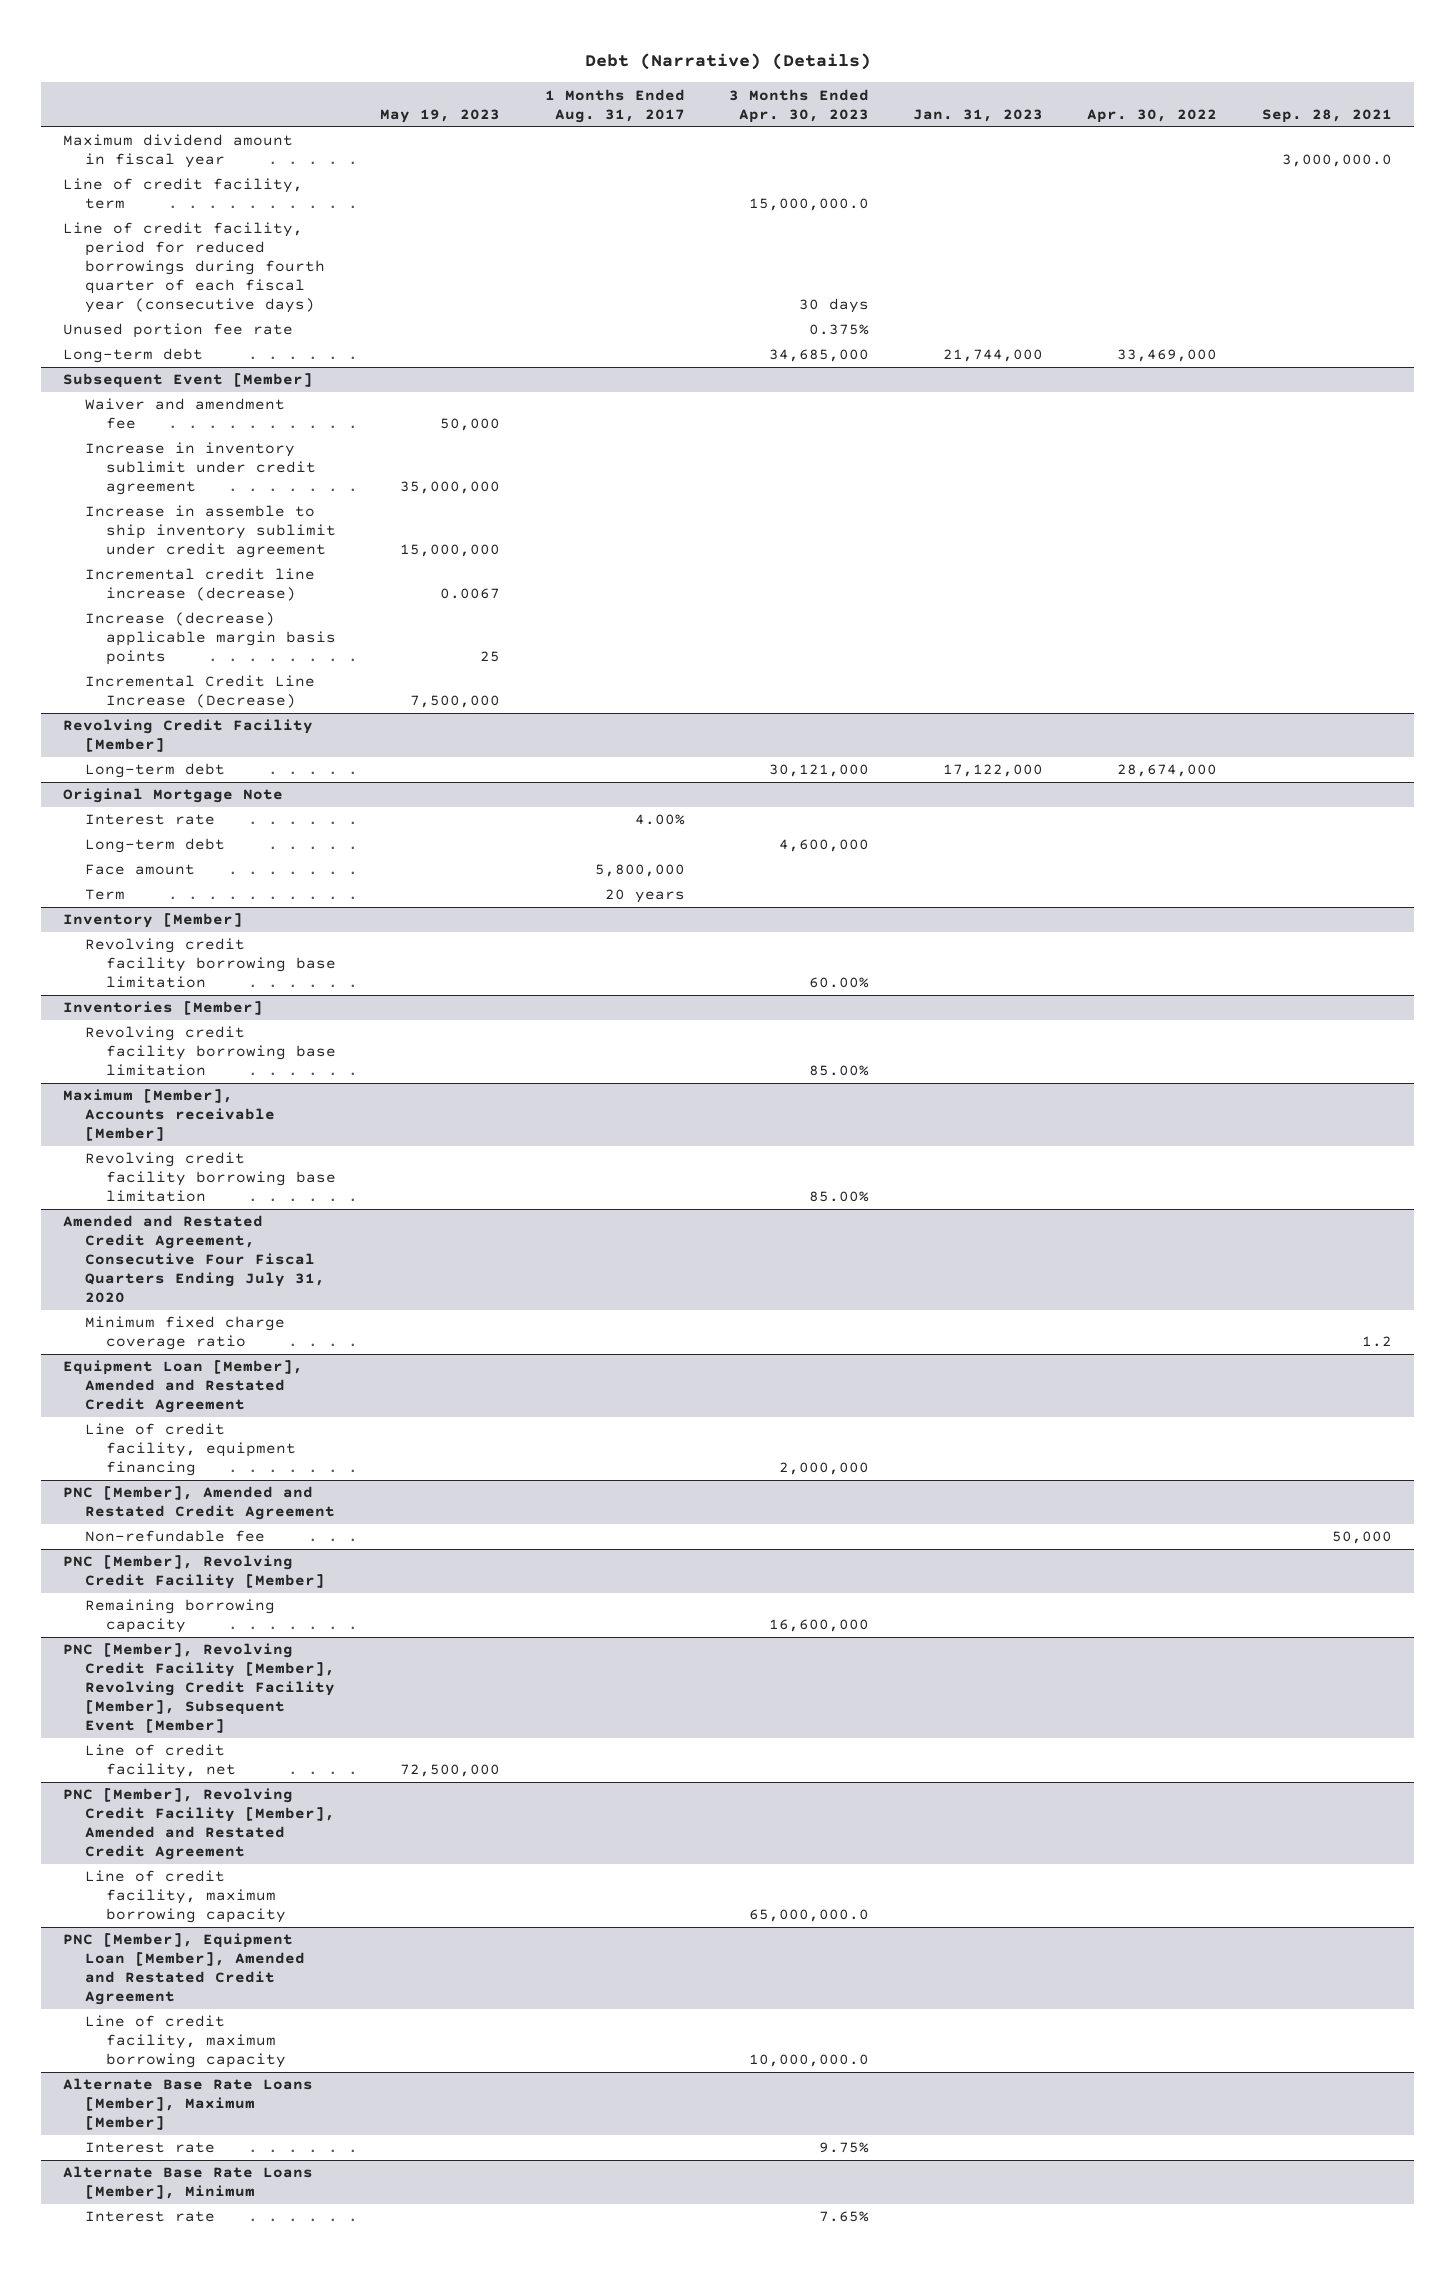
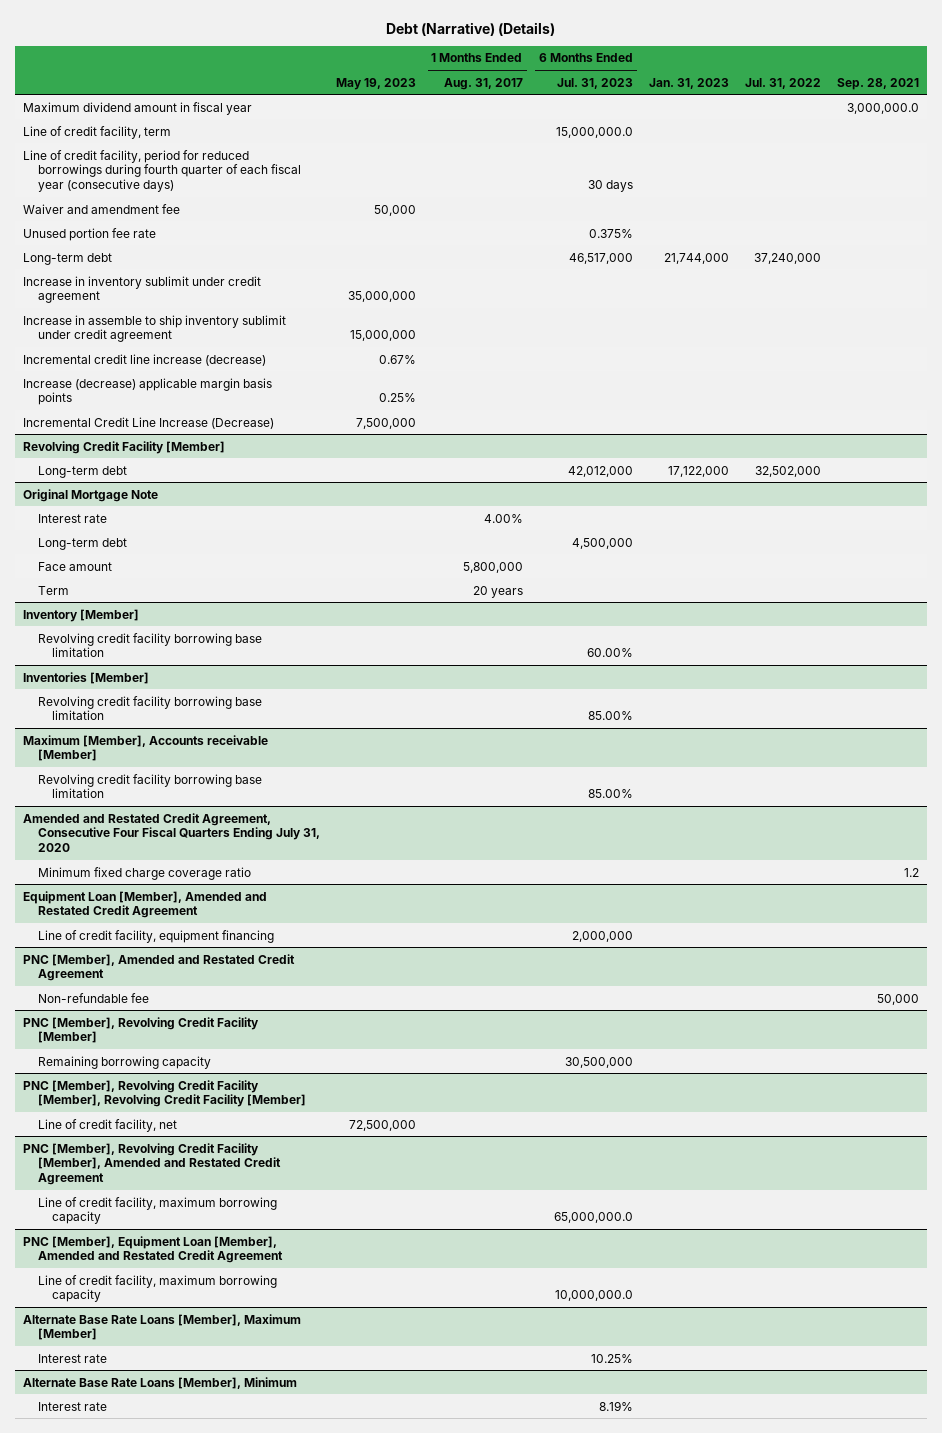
- | May 19, 2023 | 1 Months Ended Aug. 31, 2017 | 3 Months Ended Apr. 30, 2023 | Jan. 31, 2023 | Apr. 30, 2022 | Sep. 28, 2021
+ | May 19, 2023 | 1 Months Ended Aug. 31, 2017 | 6 Months Ended Jul. 31, 2023 | Jan. 31, 2023 | Jul. 31, 2022 | Sep. 28, 2021
+ Waiver and amendment fee | 50,000 | | | | |
- Subsequent Event [Member]
- Waiver and amendment fee | 50,000 | | | | |
- Increase in inventory sublimit under credit agreement | 35,000,000 | | | | |
- Increase in assemble to ship inventory sublimit under credit agreement | 15,000,000 | | | | |
- Incremental credit line increase (decrease) | 0.0067 | | | | |
- Increase (decrease) applicable margin basis points | 25 | | | | |
- Incremental Credit Line Increase (Decrease) | 7,500,000 | | | | |
+ Increase in inventory sublimit under credit agreement | 35,000,000 | | | | |
+ Increase in assemble to ship inventory sublimit under credit agreement | 15,000,000 | | | | |
+ Incremental credit line increase (decrease) | 0.67% | | | | |
+ Increase (decrease) applicable margin basis points | 0.25% | | | | |
+ Incremental Credit Line Increase (Decrease) | 7,500,000 | | | | |
- PNC [Member], Revolving Credit Facility [Member], Revolving Credit Facility [Member], Subsequent Event [Member]
+ PNC [Member], Revolving Credit Facility [Member], Revolving Credit Facility [Member]

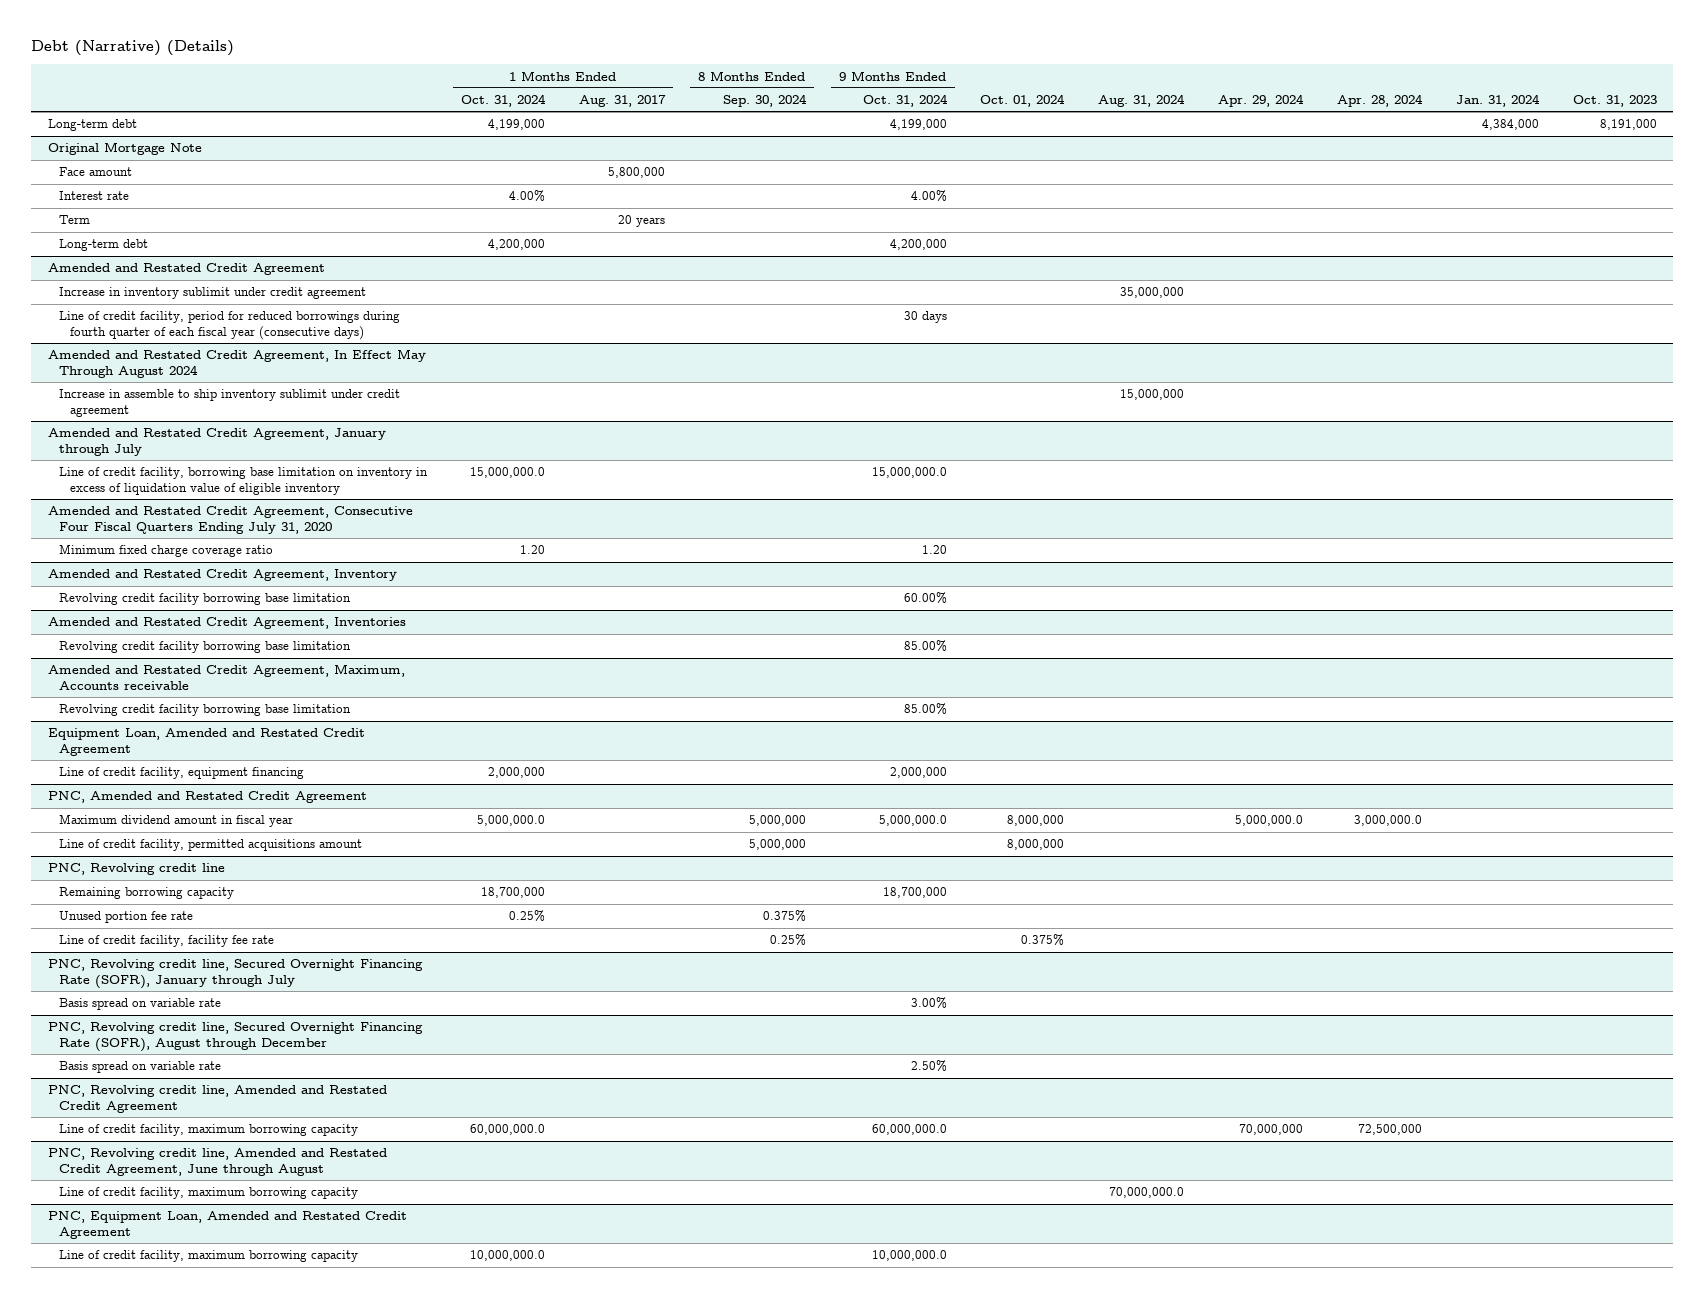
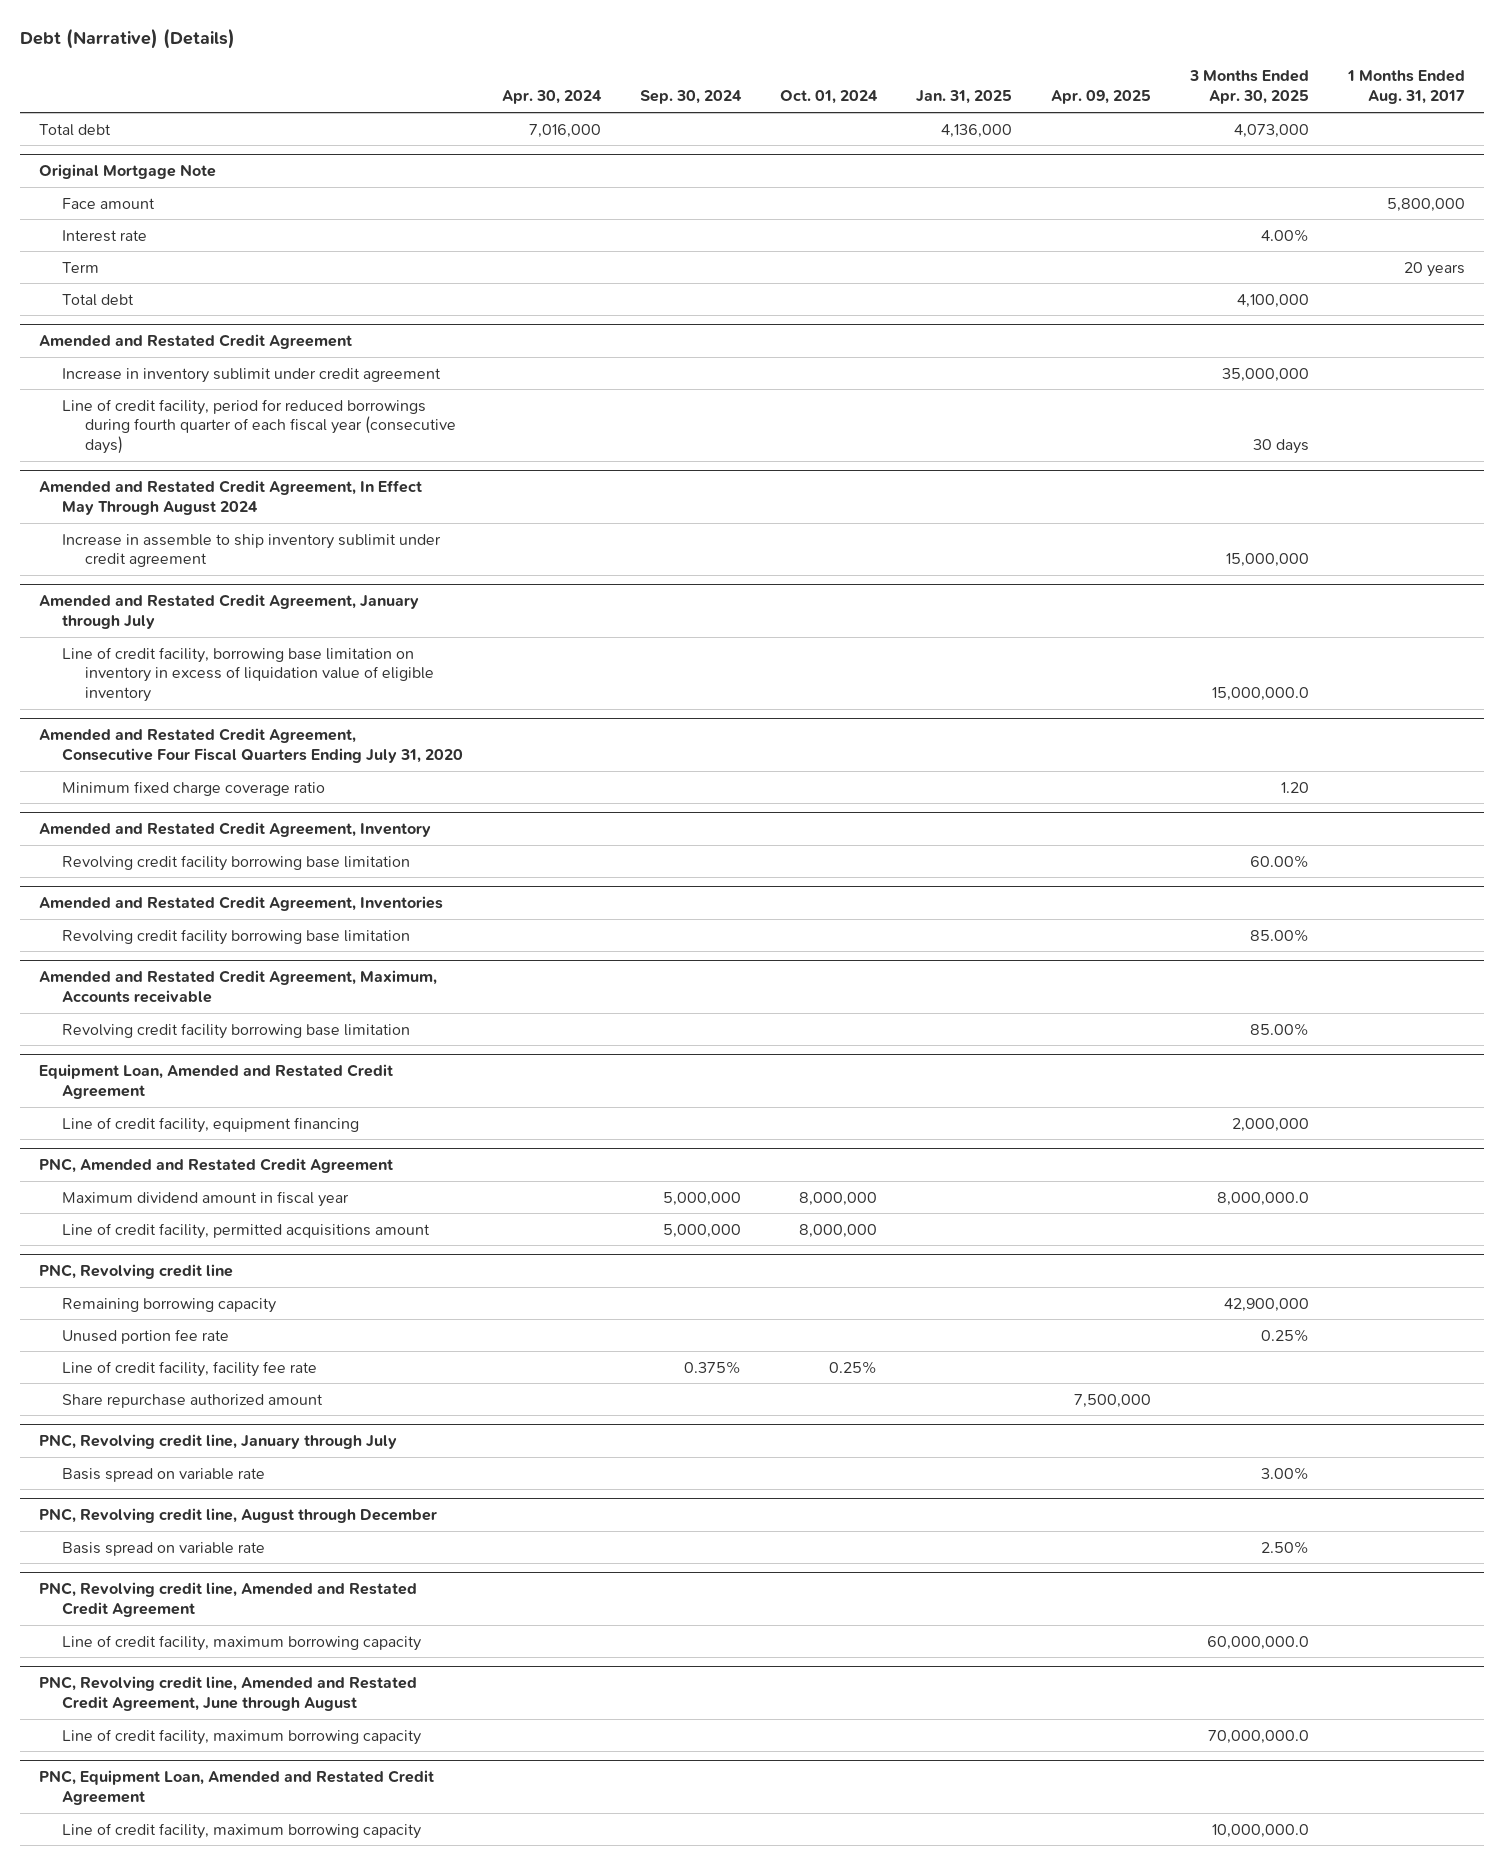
- | 1 Months Ended Oct. 31, 2024 | 1 Months Ended Aug. 31, 2017 | 8 Months Ended Sep. 30, 2024 | 9 Months Ended Oct. 31, 2024 | Oct. 01, 2024 | Aug. 31, 2024 | Apr. 29, 2024 | Apr. 28, 2024 | Jan. 31, 2024 | Oct. 31, 2023
+ | Apr. 30, 2024 | Sep. 30, 2024 | Oct. 01, 2024 | Jan. 31, 2025 | Apr. 09, 2025 | 3 Months Ended Apr. 30, 2025 | 1 Months Ended Aug. 31, 2017
- Long-term debt | 4,199,000 | | | 4,199,000 | | | | | 4,384,000 | 8,191,000
+ Total debt | 7,016,000 | | | 4,136,000 | | 4,073,000 |
@ Original Mortgage Note
- Long-term debt | 4,200,000 | | | 4,200,000 | | | | | |
+ Total debt | | | | | | 4,100,000 |
@ PNC, Revolving credit line
- Line of credit facility, facility fee rate | | | 0.25% | | 0.375% | | | | |
- PNC, Revolving credit line, Secured Overnight Financing Rate (SOFR), January through July
@ PNC, Revolving credit line
+ Line of credit facility, facility fee rate | | 0.375% | 0.25% | | | |
+ Share repurchase authorized amount | | | | | 7,500,000 | |
+ PNC, Revolving credit line, January through July
- PNC, Revolving credit line, Secured Overnight Financing Rate (SOFR), August through December
+ PNC, Revolving credit line, August through December

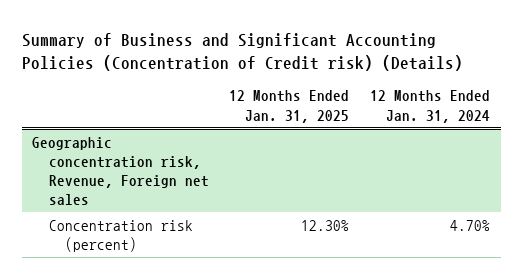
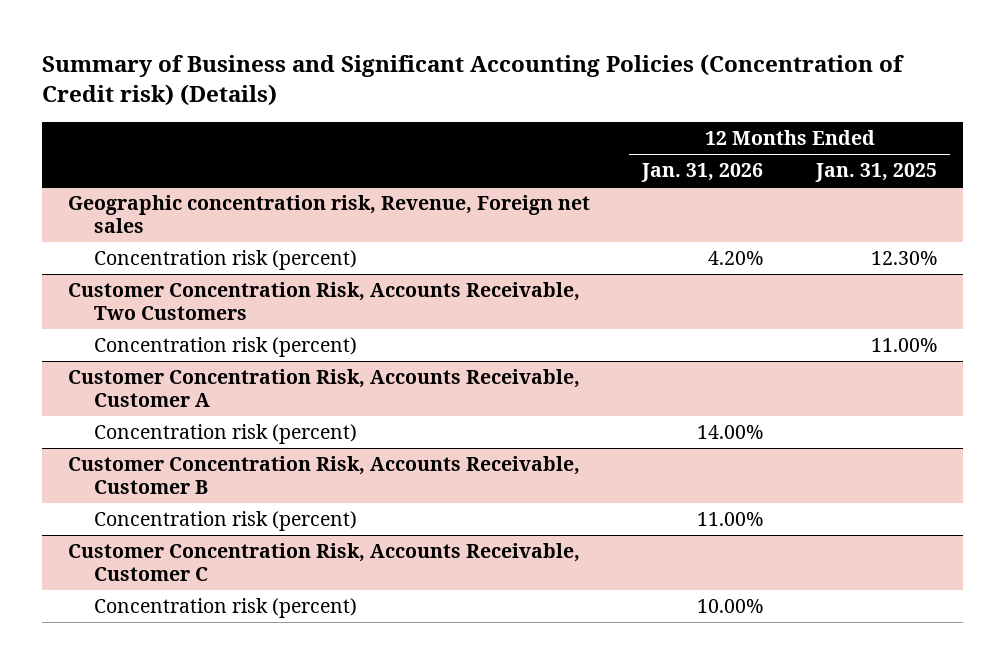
- | 12 Months Ended Jan. 31, 2025 | 12 Months Ended Jan. 31, 2024
+ | 12 Months Ended Jan. 31, 2026 | 12 Months Ended Jan. 31, 2025
+ Customer Concentration Risk, Accounts Receivable, Two Customers
+ Concentration risk (percent) | | 11.00%
+ Customer Concentration Risk, Accounts Receivable, Customer A
+ Concentration risk (percent) | 14.00% |
+ Customer Concentration Risk, Accounts Receivable, Customer B
+ Concentration risk (percent) | 11.00% |
+ Customer Concentration Risk, Accounts Receivable, Customer C
+ Concentration risk (percent) | 10.00% |

